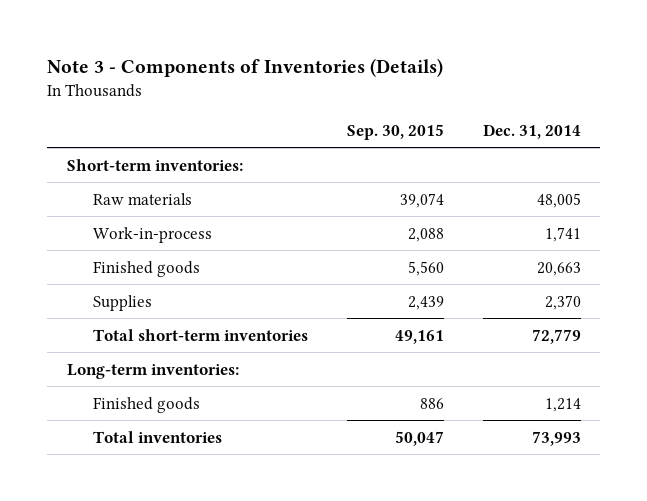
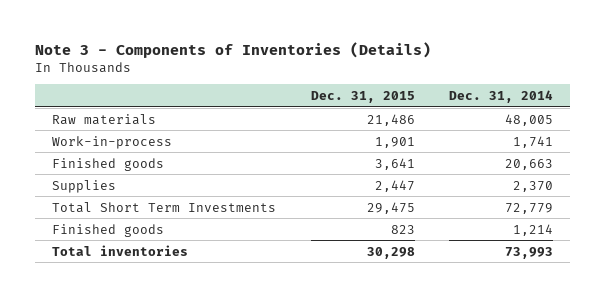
- | Sep. 30, 2015 | Dec. 31, 2014
+ | Dec. 31, 2015 | Dec. 31, 2014
- Short-term inventories:
- Total short-term inventories | 49,161 | 72,779
- Long-term inventories:
+ Total Short Term Investments | 29,475 | 72,779

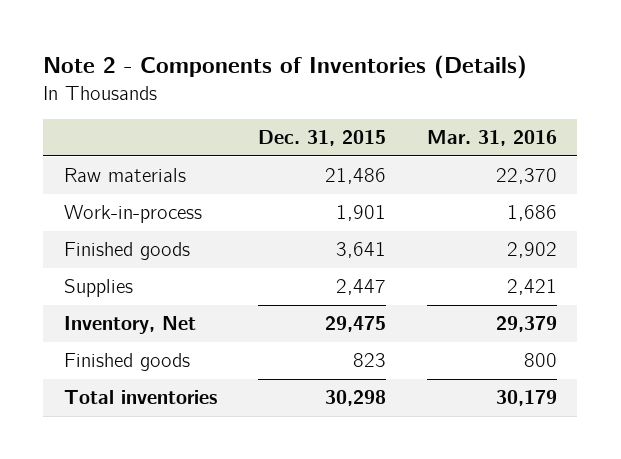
- Note 3 - Components of Inventories (Details)
+ Note 2 - Components of Inventories (Details)
- | Dec. 31, 2015 | Dec. 31, 2014
+ | Dec. 31, 2015 | Mar. 31, 2016
- Total Short Term Investments | 29,475 | 72,779
+ Inventory, Net | 29,475 | 29,379

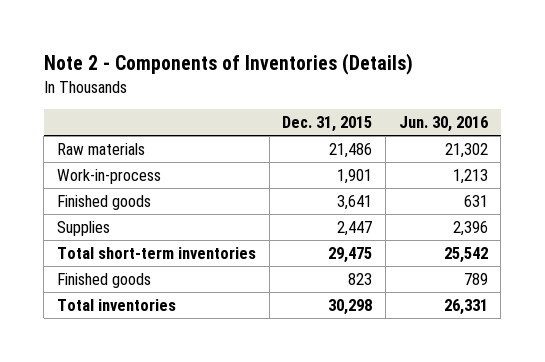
- | Dec. 31, 2015 | Mar. 31, 2016
+ | Dec. 31, 2015 | Jun. 30, 2016
- Inventory, Net | 29,475 | 29,379
+ Total short-term inventories | 29,475 | 25,542

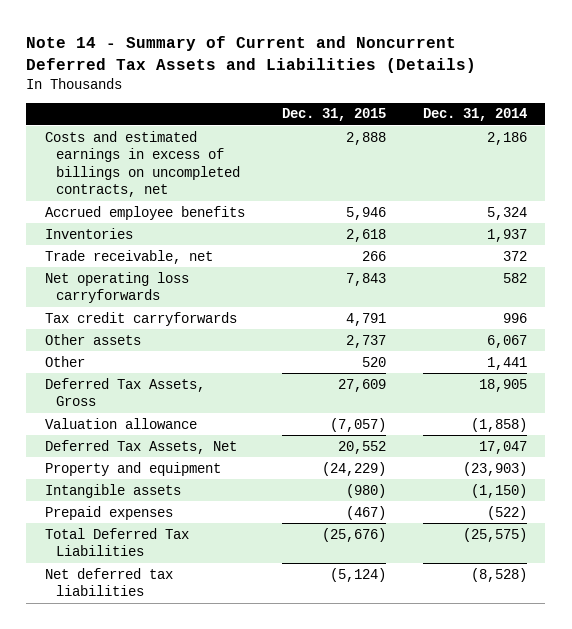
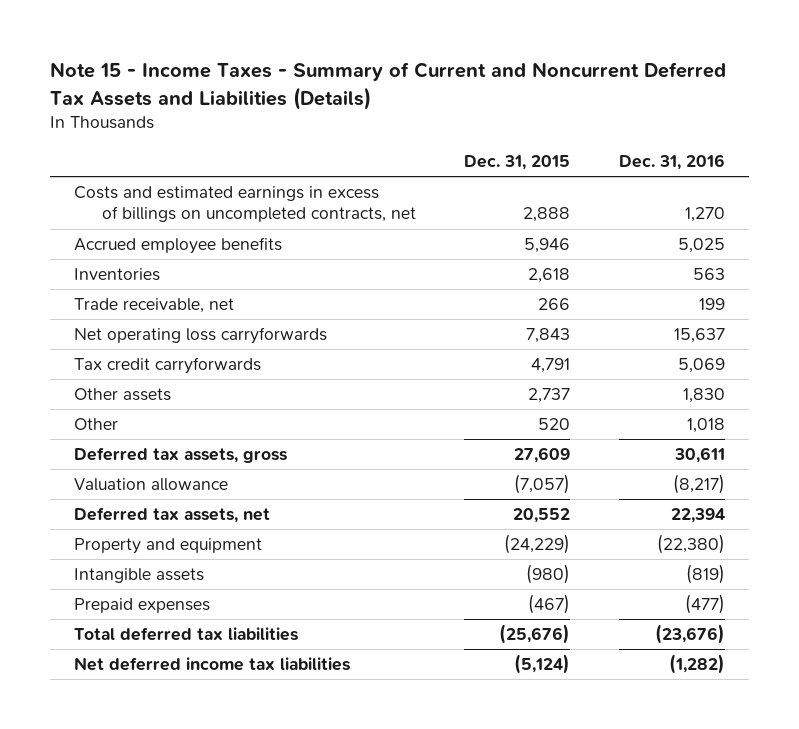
- Note 14 - Summary of Current and Noncurrent Deferred Tax Assets and Liabilities (Details)
+ Note 15 - Income Taxes - Summary of Current and Noncurrent Deferred Tax Assets and Liabilities (Details)
- | Dec. 31, 2015 | Dec. 31, 2014
+ | Dec. 31, 2015 | Dec. 31, 2016
- Deferred Tax Assets, Gross | 27,609 | 18,905
+ Deferred tax assets, gross | 27,609 | 30,611
- Deferred Tax Assets, Net | 20,552 | 17,047
+ Deferred tax assets, net | 20,552 | 22,394
- Total Deferred Tax Liabilities | (25,676) | (25,575)
- Net deferred tax liabilities | (5,124) | (8,528)
+ Total deferred tax liabilities | (25,676) | (23,676)
+ Net deferred income tax liabilities | (5,124) | (1,282)

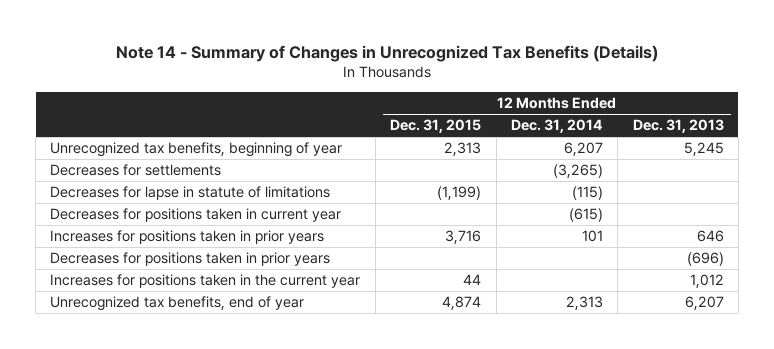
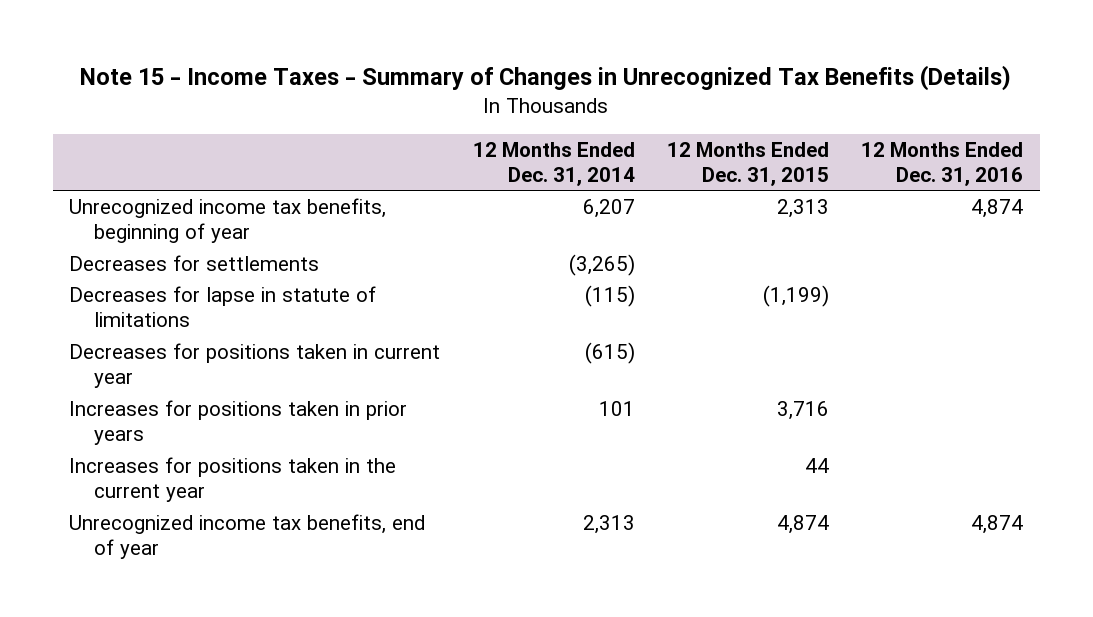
- Note 14 - Summary of Changes in Unrecognized Tax Benefits (Details)
+ Note 15 - Income Taxes - Summary of Changes in Unrecognized Tax Benefits (Details)
- | 12 Months Ended Dec. 31, 2015 | 12 Months Ended Dec. 31, 2014 | 12 Months Ended Dec. 31, 2013
+ | 12 Months Ended Dec. 31, 2014 | 12 Months Ended Dec. 31, 2015 | 12 Months Ended Dec. 31, 2016
- Unrecognized tax benefits, beginning of year | 2,313 | 6,207 | 5,245
+ Unrecognized income tax benefits, beginning of year | 6,207 | 2,313 | 4,874
- Decreases for positions taken in prior years | | | (696)
- Unrecognized tax benefits, end of year | 4,874 | 2,313 | 6,207
+ Unrecognized income tax benefits, end of year | 2,313 | 4,874 | 4,874

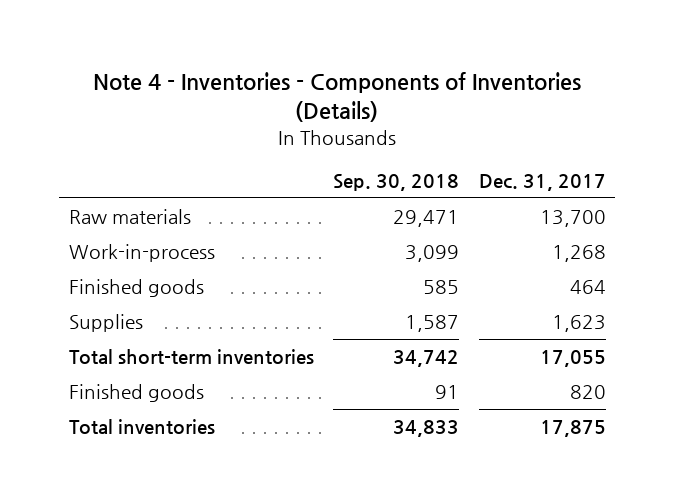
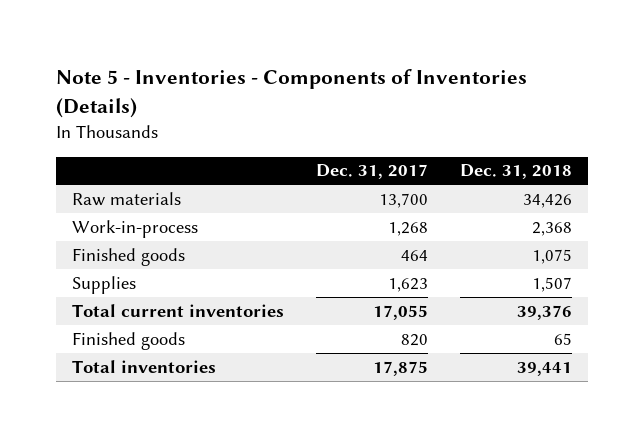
- Note 4 - Inventories - Components of Inventories (Details)
+ Note 5 - Inventories - Components of Inventories (Details)
- | Sep. 30, 2018 | Dec. 31, 2017
+ | Dec. 31, 2017 | Dec. 31, 2018
- Total short-term inventories | 34,742 | 17,055
+ Total current inventories | 17,055 | 39,376

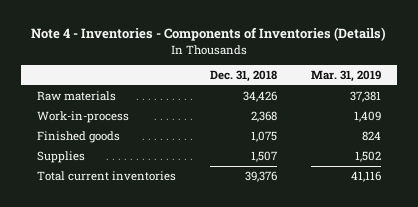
- Note 5 - Inventories - Components of Inventories (Details)
+ Note 4 - Inventories - Components of Inventories (Details)
- | Dec. 31, 2017 | Dec. 31, 2018
+ | Dec. 31, 2018 | Mar. 31, 2019
- Finished goods | 820 | 65
- Total inventories | 17,875 | 39,441

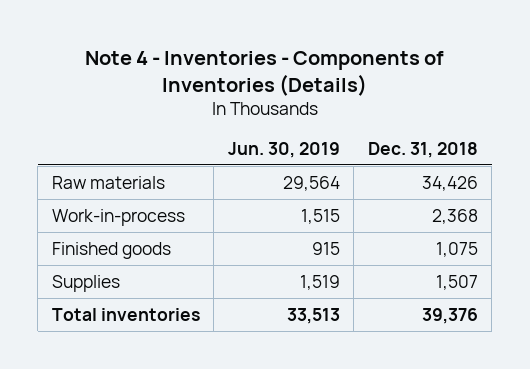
- | Dec. 31, 2018 | Mar. 31, 2019
+ | Jun. 30, 2019 | Dec. 31, 2018
- Total current inventories | 39,376 | 41,116
+ Total inventories | 33,513 | 39,376

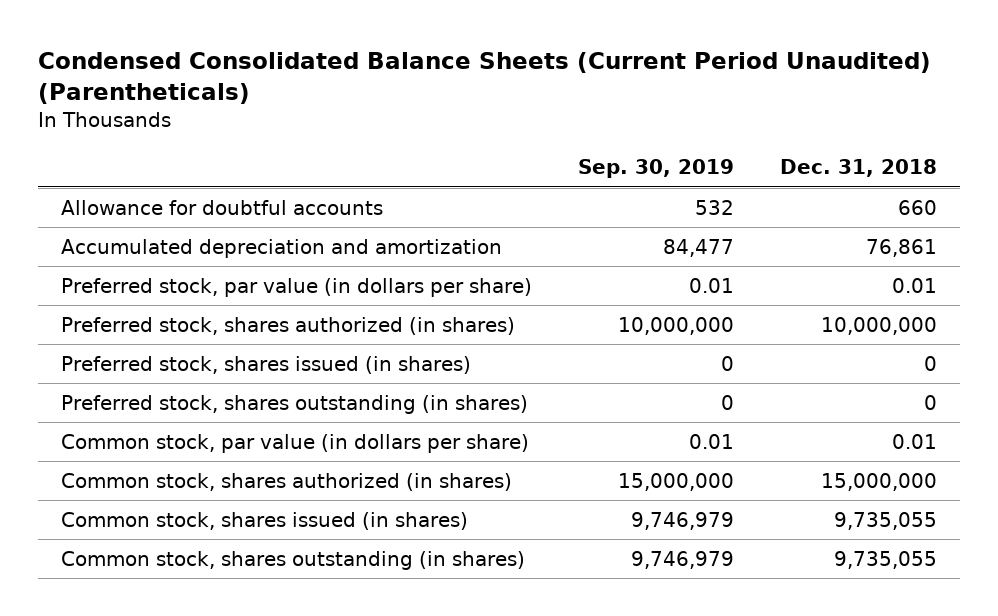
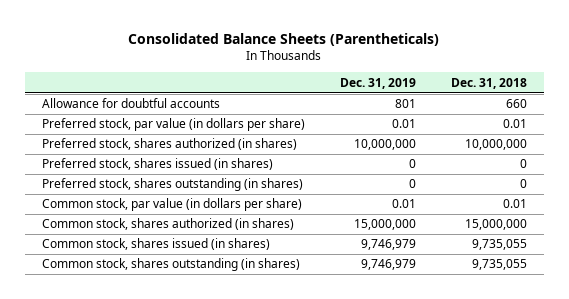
- Condensed Consolidated Balance Sheets (Current Period Unaudited) (Parentheticals)
+ Consolidated Balance Sheets (Parentheticals)
- | Sep. 30, 2019 | Dec. 31, 2018
+ | Dec. 31, 2019 | Dec. 31, 2018
- Accumulated depreciation and amortization | 84,477 | 76,861

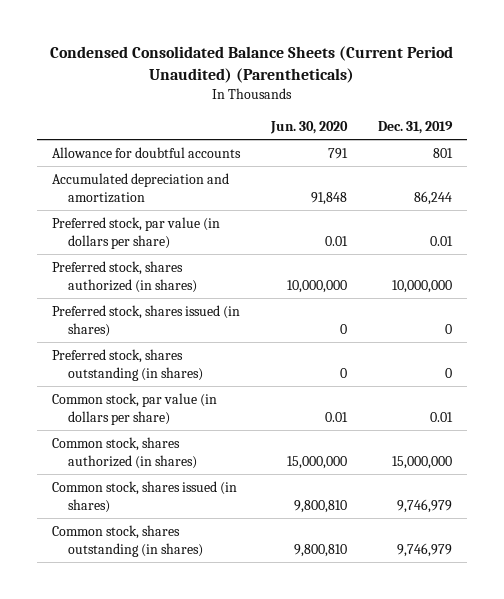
- Consolidated Balance Sheets (Parentheticals)
+ Condensed Consolidated Balance Sheets (Current Period Unaudited) (Parentheticals)
- | Dec. 31, 2019 | Dec. 31, 2018
+ | Jun. 30, 2020 | Dec. 31, 2019
+ Accumulated depreciation and amortization | 91,848 | 86,244

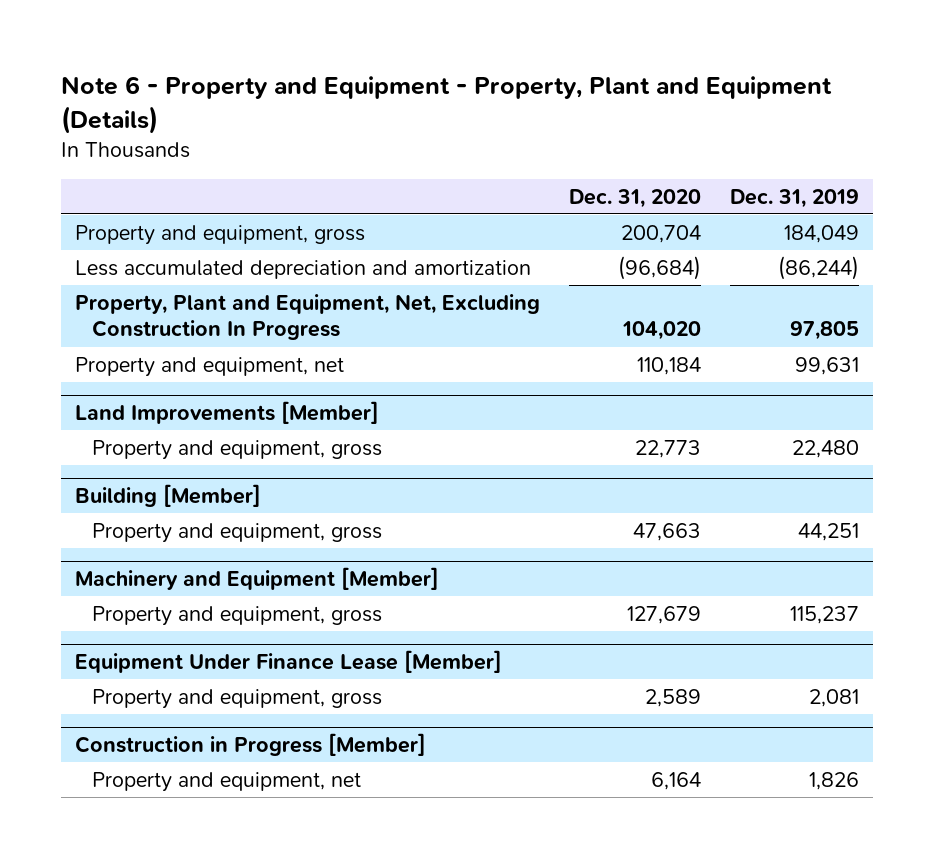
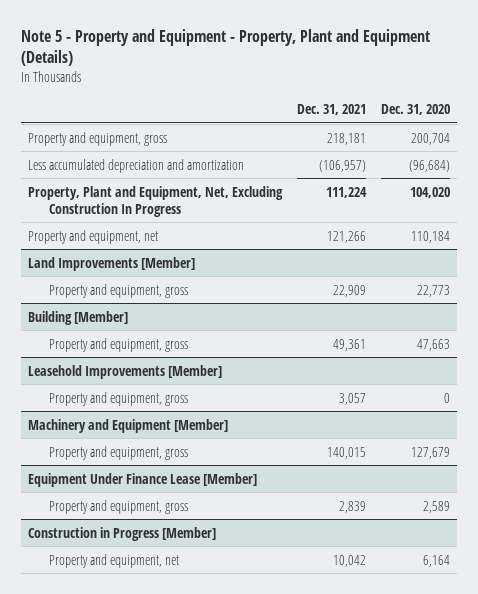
- Note 6 - Property and Equipment - Property, Plant and Equipment (Details)
+ Note 5 - Property and Equipment - Property, Plant and Equipment (Details)
- | Dec. 31, 2020 | Dec. 31, 2019
+ | Dec. 31, 2021 | Dec. 31, 2020
+ Leasehold Improvements [Member]
+ Property and equipment, gross | 3,057 | 0

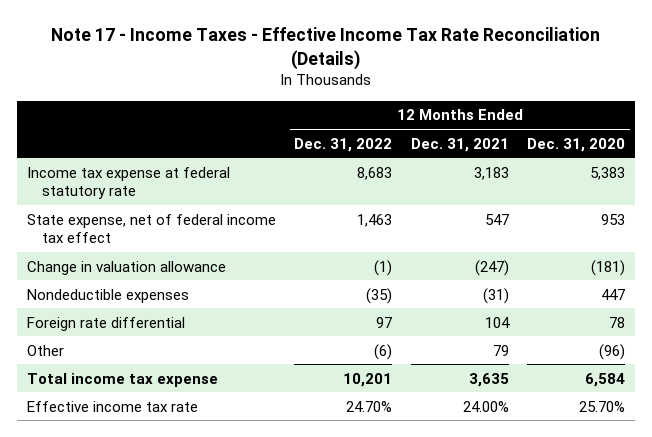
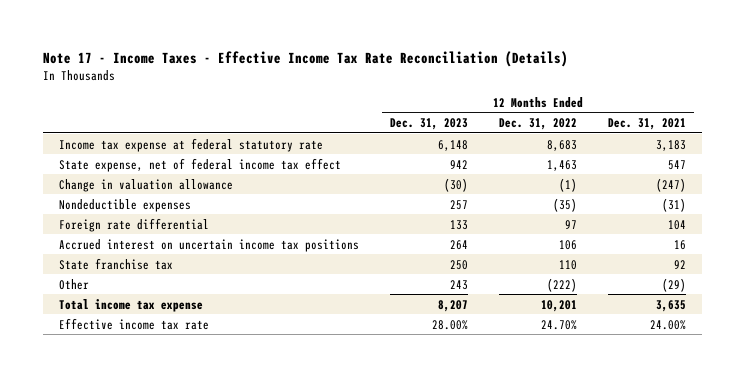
- | 12 Months Ended Dec. 31, 2022 | 12 Months Ended Dec. 31, 2021 | 12 Months Ended Dec. 31, 2020
+ | 12 Months Ended Dec. 31, 2023 | 12 Months Ended Dec. 31, 2022 | 12 Months Ended Dec. 31, 2021
- Other | (6) | 79 | (96)
+ Accrued interest on uncertain income tax positions | 264 | 106 | 16
+ State franchise tax | 250 | 110 | 92
+ Other | 243 | (222) | (29)

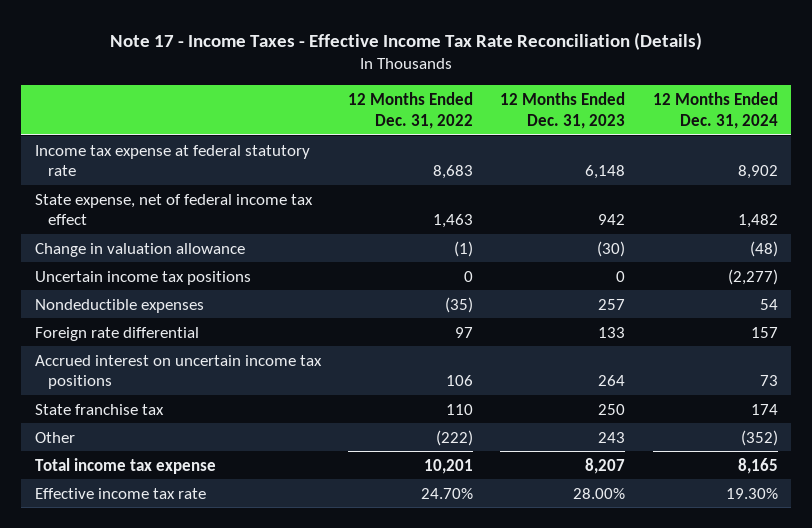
- | 12 Months Ended Dec. 31, 2023 | 12 Months Ended Dec. 31, 2022 | 12 Months Ended Dec. 31, 2021
+ | 12 Months Ended Dec. 31, 2022 | 12 Months Ended Dec. 31, 2023 | 12 Months Ended Dec. 31, 2024
+ Uncertain income tax positions | 0 | 0 | (2,277)

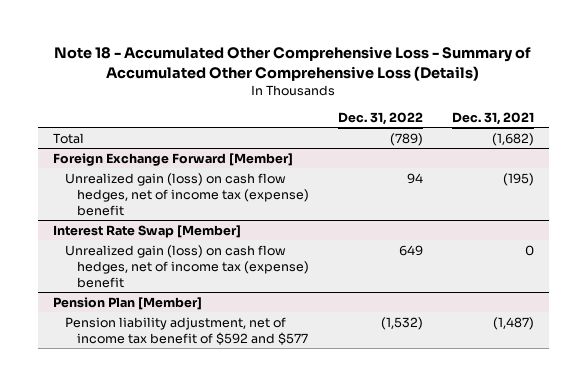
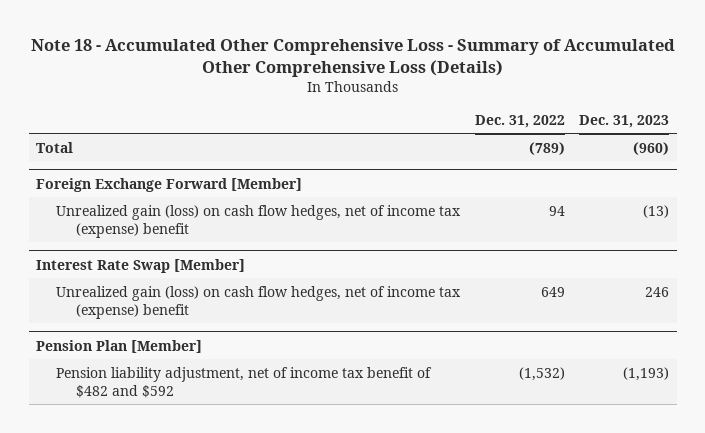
- | Dec. 31, 2022 | Dec. 31, 2021
+ | Dec. 31, 2022 | Dec. 31, 2023
@ Pension Plan [Member]
- Pension liability adjustment, net of income tax benefit of $592 and $577 | (1,532) | (1,487)
+ Pension liability adjustment, net of income tax benefit of $482 and $592 | (1,532) | (1,193)

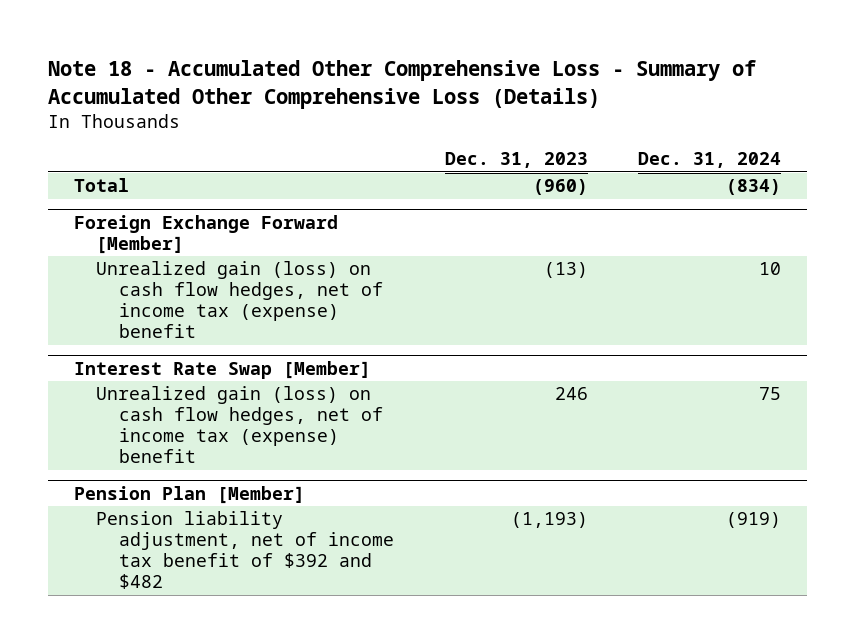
- | Dec. 31, 2022 | Dec. 31, 2023
+ | Dec. 31, 2023 | Dec. 31, 2024
@ Pension Plan [Member]
- Pension liability adjustment, net of income tax benefit of $482 and $592 | (1,532) | (1,193)
+ Pension liability adjustment, net of income tax benefit of $392 and $482 | (1,193) | (919)

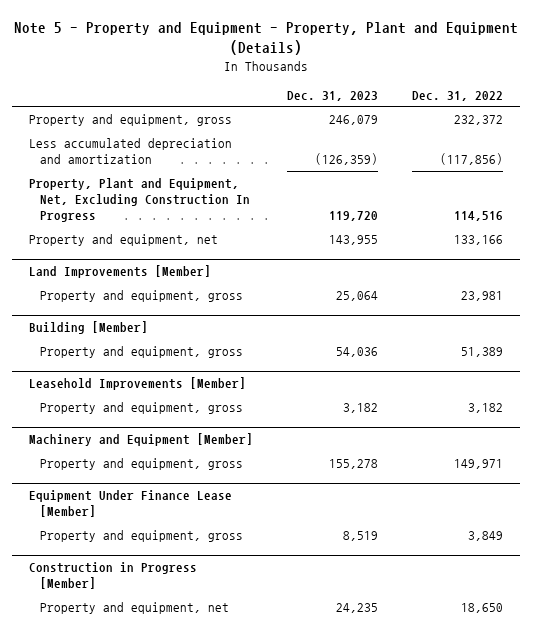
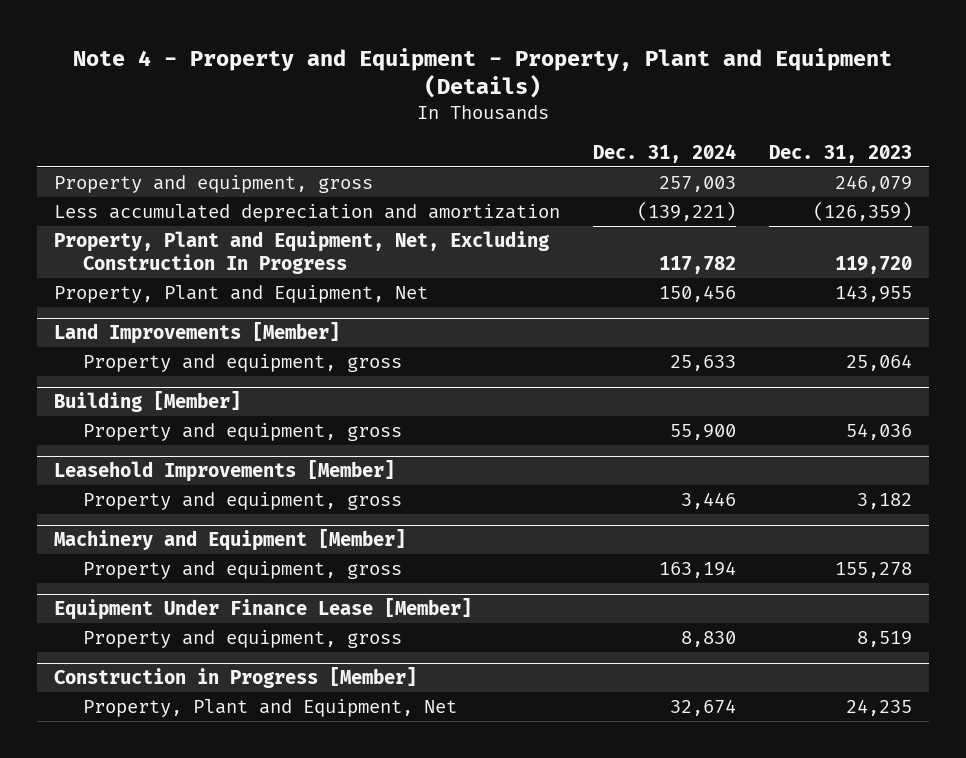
- Note 5 - Property and Equipment - Property, Plant and Equipment (Details)
+ Note 4 - Property and Equipment - Property, Plant and Equipment (Details)
- | Dec. 31, 2023 | Dec. 31, 2022
+ | Dec. 31, 2024 | Dec. 31, 2023
- Property and equipment, net | 143,955 | 133,166
+ Property, Plant and Equipment, Net | 150,456 | 143,955
@ Construction in Progress [Member]
- Property and equipment, net | 24,235 | 18,650
+ Property, Plant and Equipment, Net | 32,674 | 24,235

